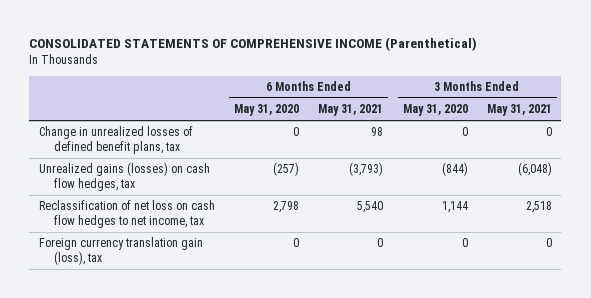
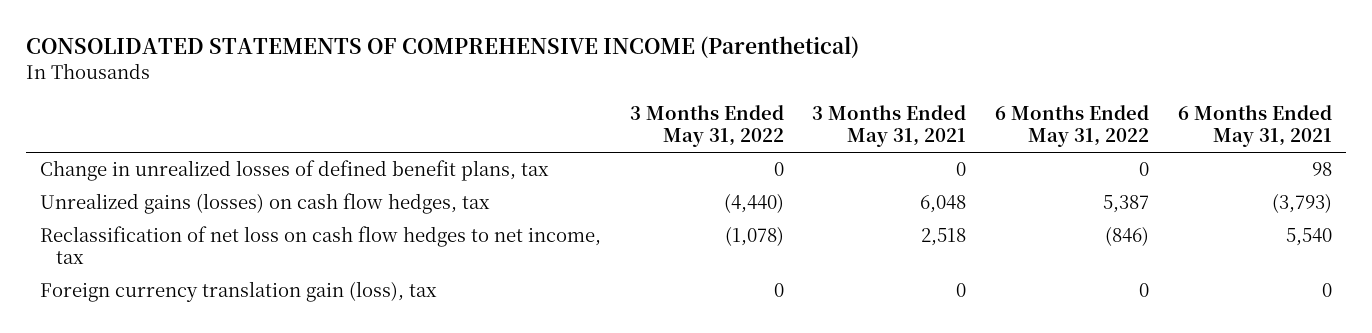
- | 6 Months Ended May 31, 2020 | 6 Months Ended May 31, 2021 | 3 Months Ended May 31, 2020 | 3 Months Ended May 31, 2021
+ | 3 Months Ended May 31, 2022 | 3 Months Ended May 31, 2021 | 6 Months Ended May 31, 2022 | 6 Months Ended May 31, 2021
- Unrealized gains (losses) on cash flow hedges, tax | (257) | (3,793) | (844) | (6,048)
+ Unrealized gains (losses) on cash flow hedges, tax | (4,440) | 6,048 | 5,387 | (3,793)

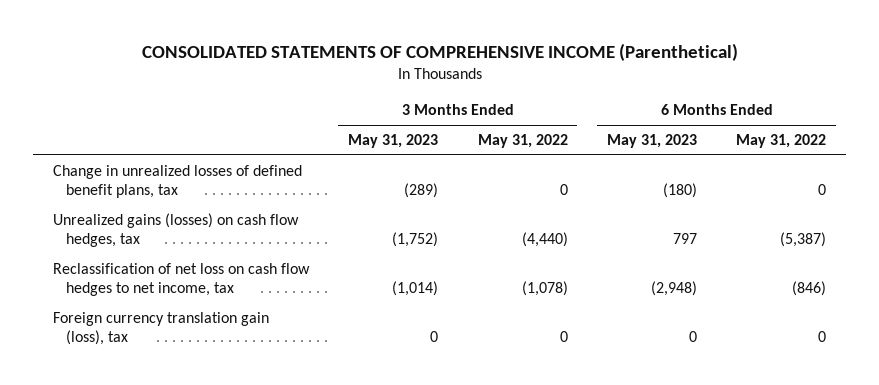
- | 3 Months Ended May 31, 2022 | 3 Months Ended May 31, 2021 | 6 Months Ended May 31, 2022 | 6 Months Ended May 31, 2021
+ | 3 Months Ended May 31, 2023 | 3 Months Ended May 31, 2022 | 6 Months Ended May 31, 2023 | 6 Months Ended May 31, 2022
- Unrealized gains (losses) on cash flow hedges, tax | (4,440) | 6,048 | 5,387 | (3,793)
+ Unrealized gains (losses) on cash flow hedges, tax | (1,752) | (4,440) | 797 | (5,387)

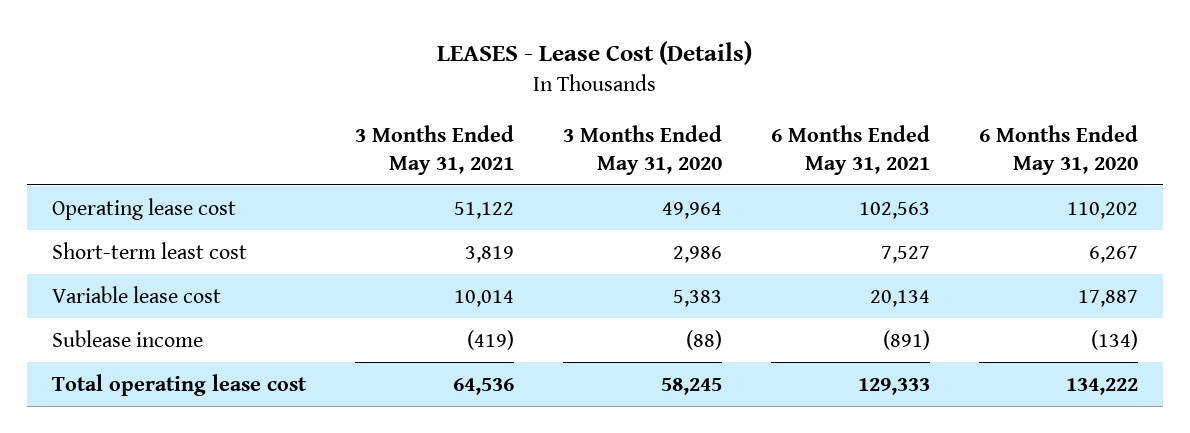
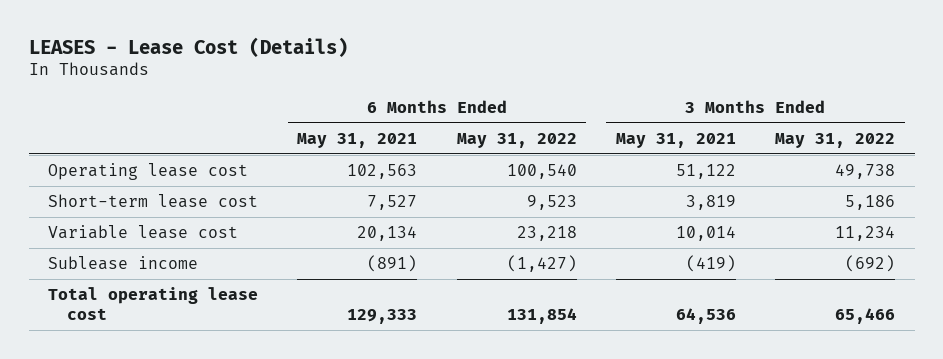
- | 3 Months Ended May 31, 2021 | 3 Months Ended May 31, 2020 | 6 Months Ended May 31, 2021 | 6 Months Ended May 31, 2020
+ | 6 Months Ended May 31, 2021 | 6 Months Ended May 31, 2022 | 3 Months Ended May 31, 2021 | 3 Months Ended May 31, 2022
- Short-term least cost | 3,819 | 2,986 | 7,527 | 6,267
+ Short-term lease cost | 7,527 | 9,523 | 3,819 | 5,186

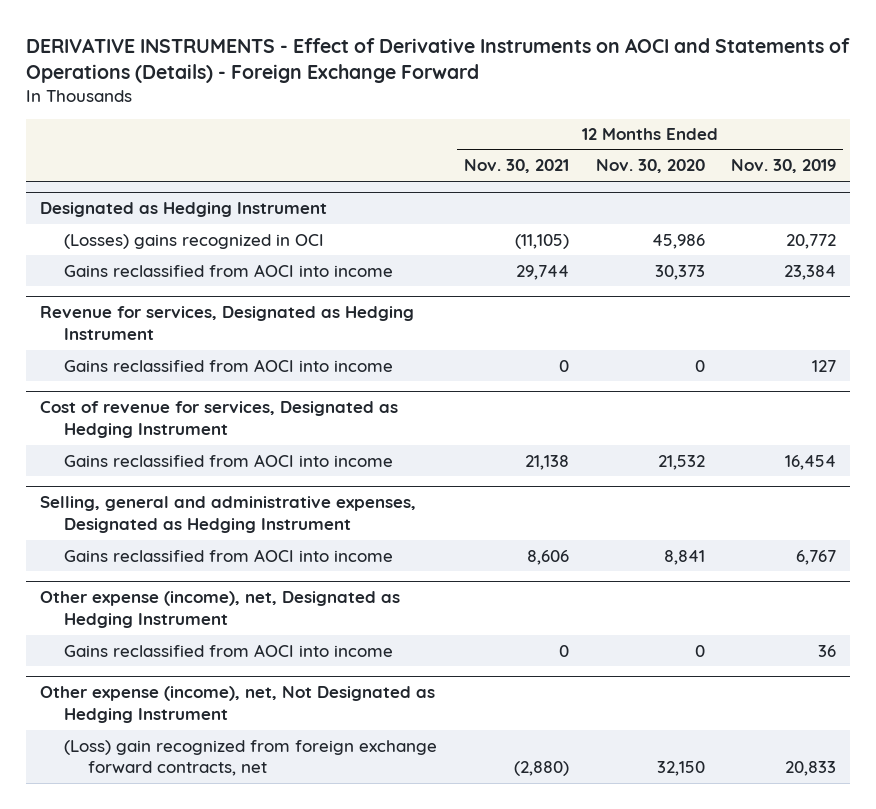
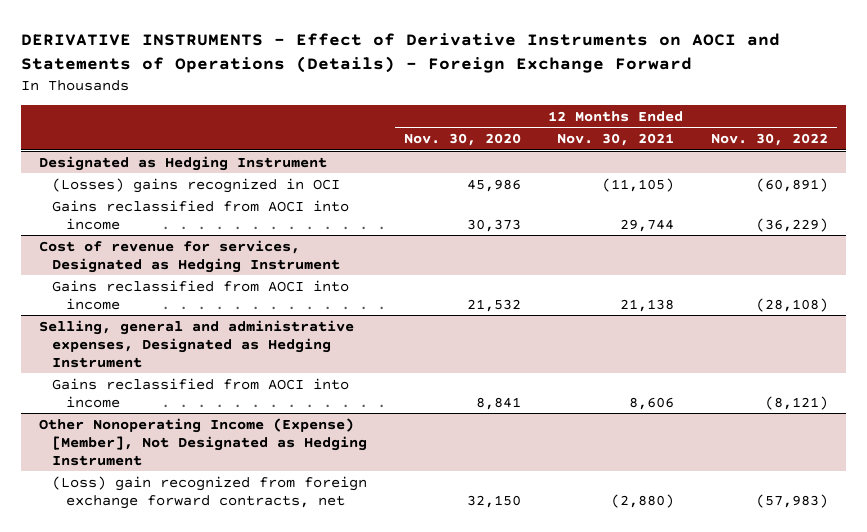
- | 12 Months Ended Nov. 30, 2021 | 12 Months Ended Nov. 30, 2020 | 12 Months Ended Nov. 30, 2019
+ | 12 Months Ended Nov. 30, 2020 | 12 Months Ended Nov. 30, 2021 | 12 Months Ended Nov. 30, 2022
- Revenue for services, Designated as Hedging Instrument
- Gains reclassified from AOCI into income | 0 | 0 | 127
- Other expense (income), net, Designated as Hedging Instrument
- Gains reclassified from AOCI into income | 0 | 0 | 36
- Other expense (income), net, Not Designated as Hedging Instrument
+ Other Nonoperating Income (Expense) [Member], Not Designated as Hedging Instrument

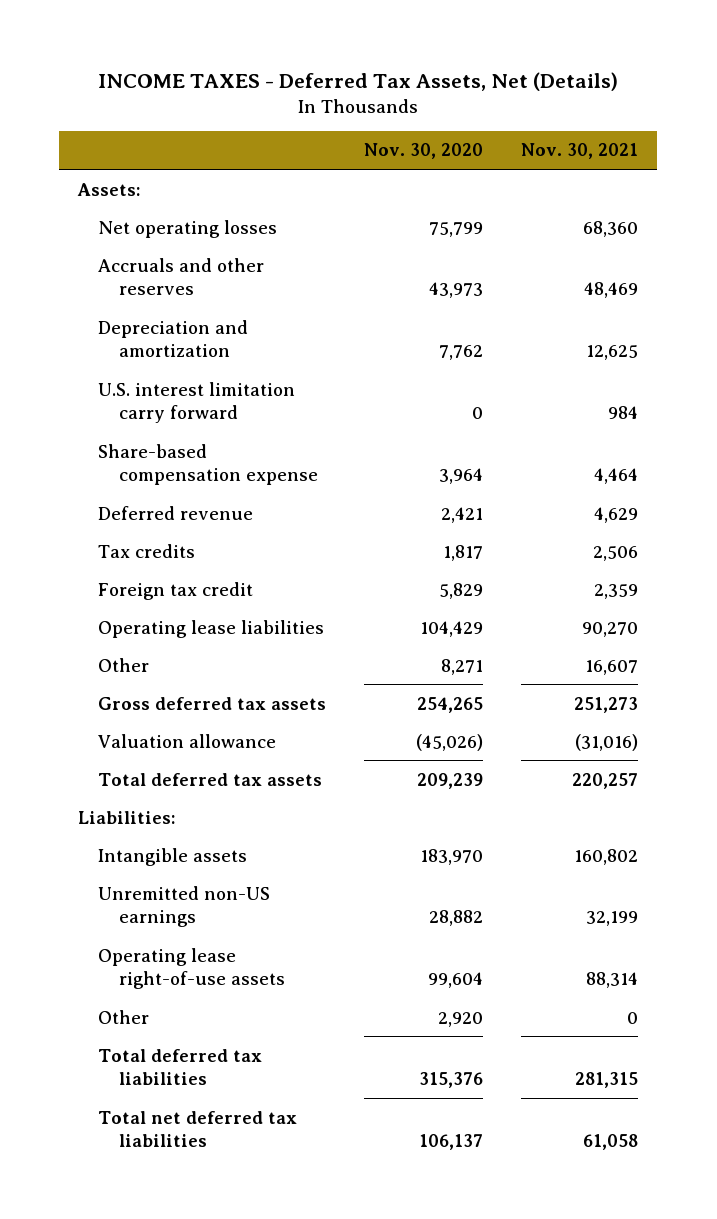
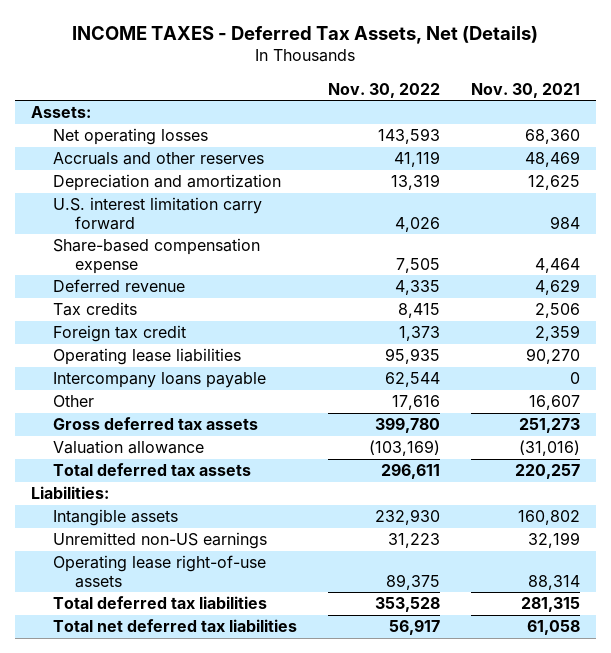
- | Nov. 30, 2020 | Nov. 30, 2021
+ | Nov. 30, 2022 | Nov. 30, 2021
+ Intercompany loans payable | 62,544 | 0
- Other | 2,920 | 0

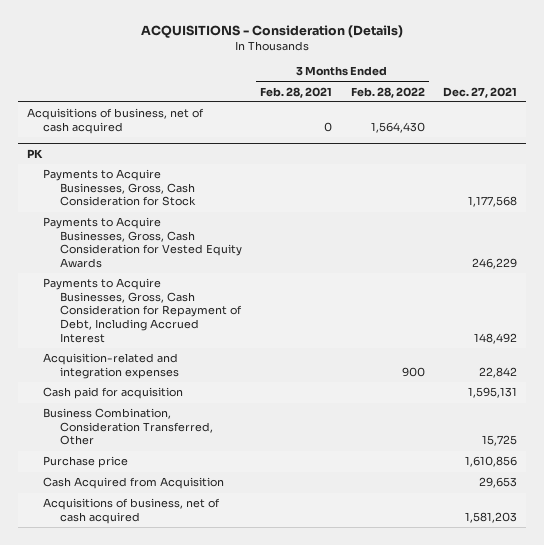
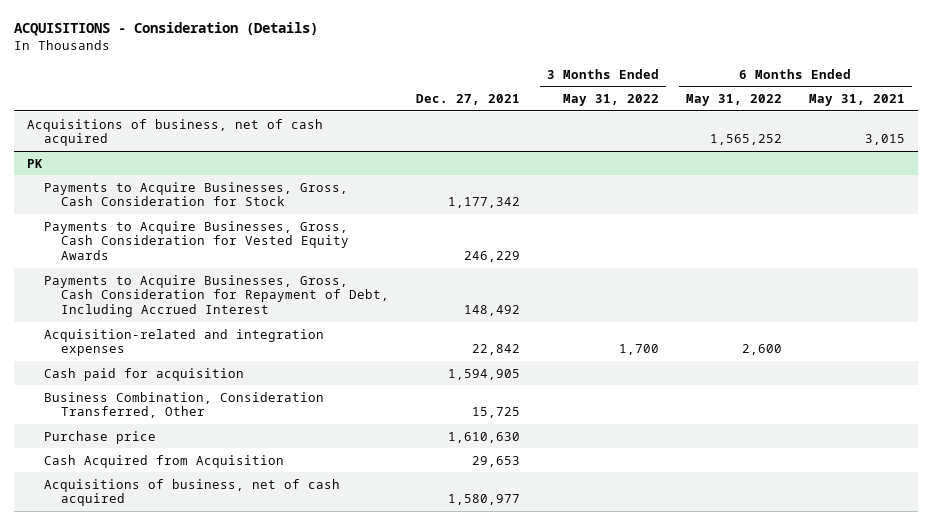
- | 3 Months Ended Feb. 28, 2021 | 3 Months Ended Feb. 28, 2022 | Dec. 27, 2021
+ | Dec. 27, 2021 | 3 Months Ended May 31, 2022 | 6 Months Ended May 31, 2022 | 6 Months Ended May 31, 2021
@ PK
- Payments to Acquire Businesses, Gross, Cash Consideration for Stock | | | 1,177,568
+ Payments to Acquire Businesses, Gross, Cash Consideration for Stock | 1,177,342 | | |
- Cash paid for acquisition | | | 1,595,131
+ Cash paid for acquisition | 1,594,905 | | |
- Purchase price | | | 1,610,856
+ Purchase price | 1,610,630 | | |
- Acquisitions of business, net of cash acquired | | | 1,581,203
+ Acquisitions of business, net of cash acquired | 1,580,977 | | |

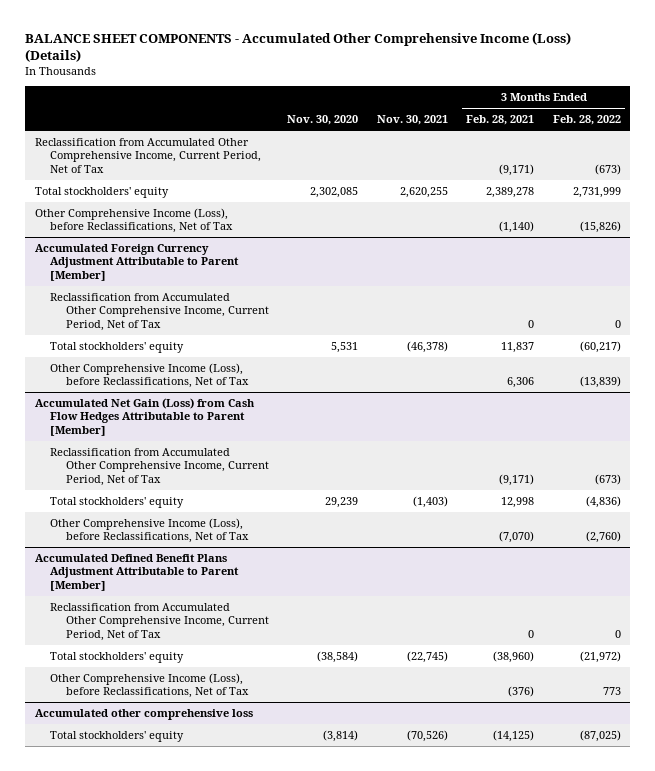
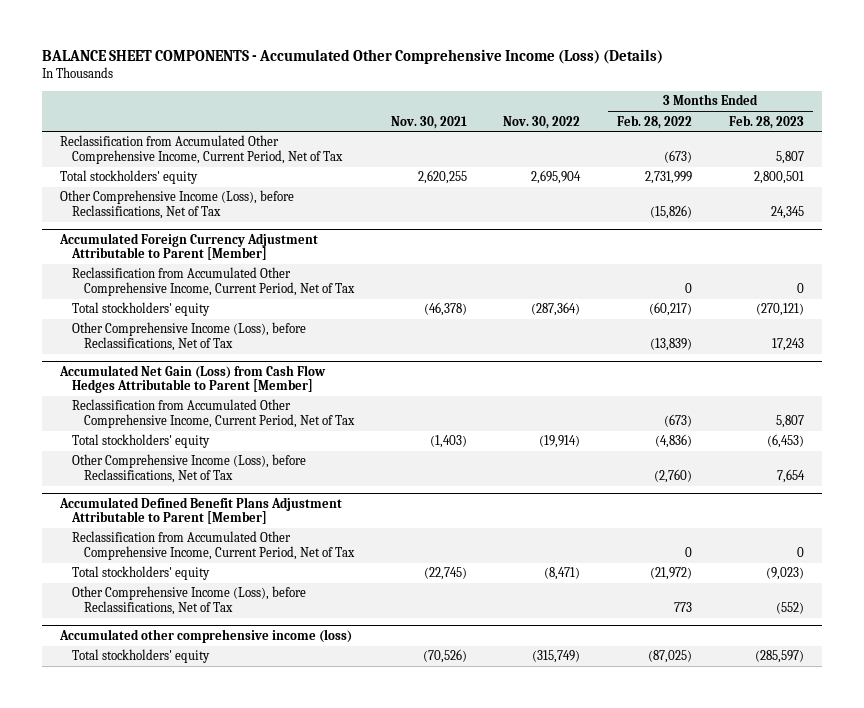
- | Nov. 30, 2020 | Nov. 30, 2021 | 3 Months Ended Feb. 28, 2021 | 3 Months Ended Feb. 28, 2022
+ | Nov. 30, 2021 | Nov. 30, 2022 | 3 Months Ended Feb. 28, 2022 | 3 Months Ended Feb. 28, 2023
- Accumulated other comprehensive loss
+ Accumulated other comprehensive income (loss)

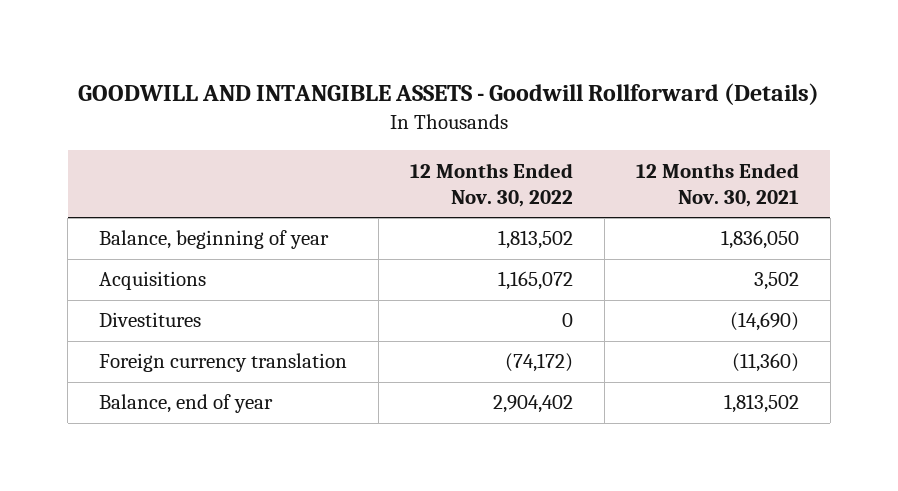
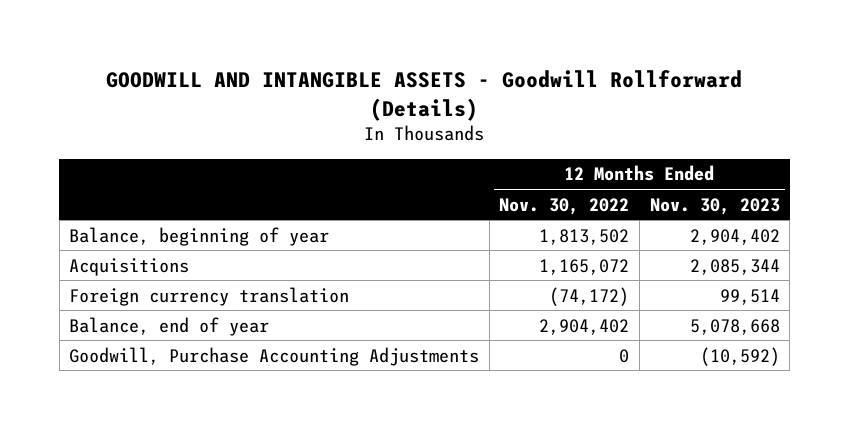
- | 12 Months Ended Nov. 30, 2022 | 12 Months Ended Nov. 30, 2021
+ | 12 Months Ended Nov. 30, 2022 | 12 Months Ended Nov. 30, 2023
- Divestitures | 0 | (14,690)
+ Goodwill, Purchase Accounting Adjustments | 0 | (10,592)

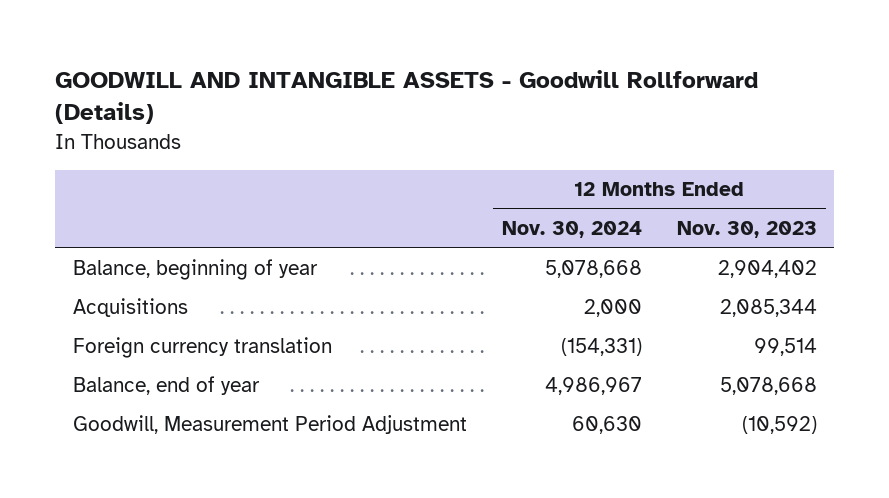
- | 12 Months Ended Nov. 30, 2022 | 12 Months Ended Nov. 30, 2023
+ | 12 Months Ended Nov. 30, 2024 | 12 Months Ended Nov. 30, 2023
- Goodwill, Purchase Accounting Adjustments | 0 | (10,592)
+ Goodwill, Measurement Period Adjustment | 60,630 | (10,592)

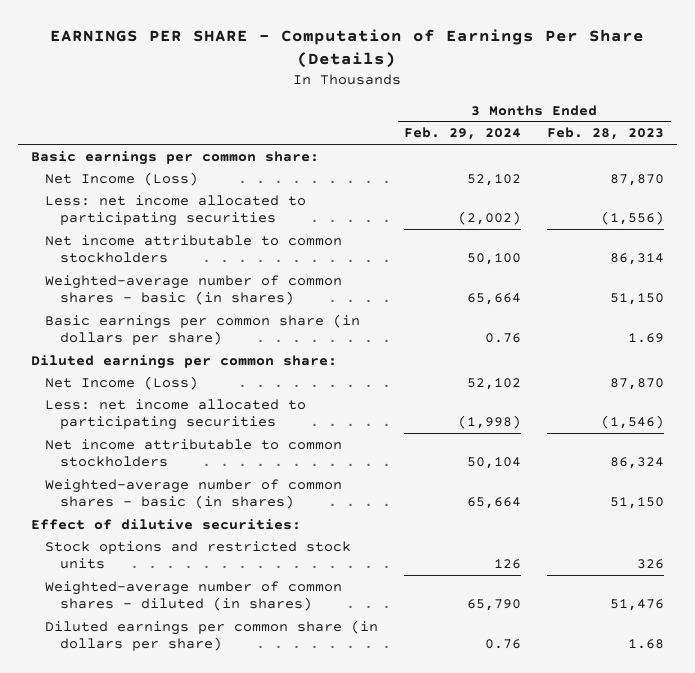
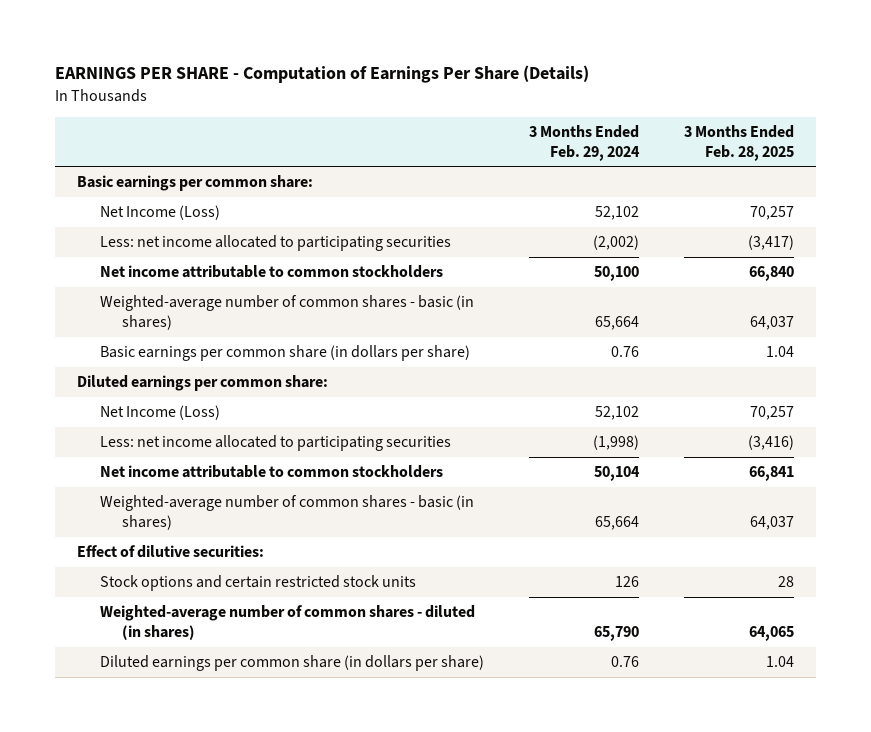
- | 3 Months Ended Feb. 29, 2024 | 3 Months Ended Feb. 28, 2023
+ | 3 Months Ended Feb. 29, 2024 | 3 Months Ended Feb. 28, 2025
- Stock options and restricted stock units | 126 | 326
+ Stock options and certain restricted stock units | 126 | 28

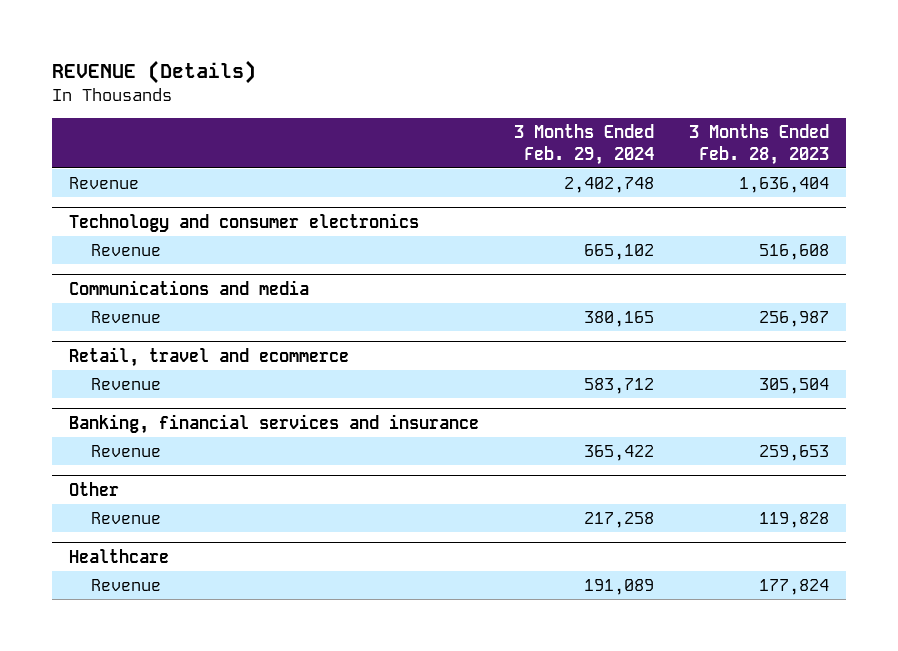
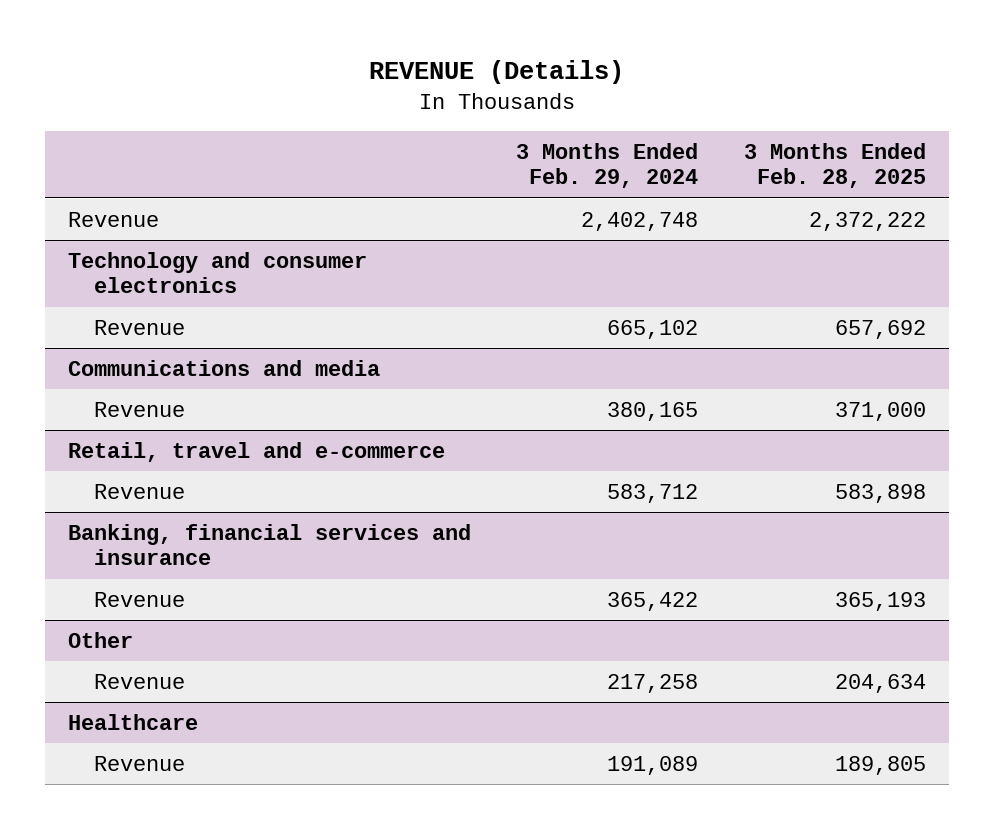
- | 3 Months Ended Feb. 29, 2024 | 3 Months Ended Feb. 28, 2023
+ | 3 Months Ended Feb. 29, 2024 | 3 Months Ended Feb. 28, 2025
- Retail, travel and ecommerce
+ Retail, travel and e-commerce

